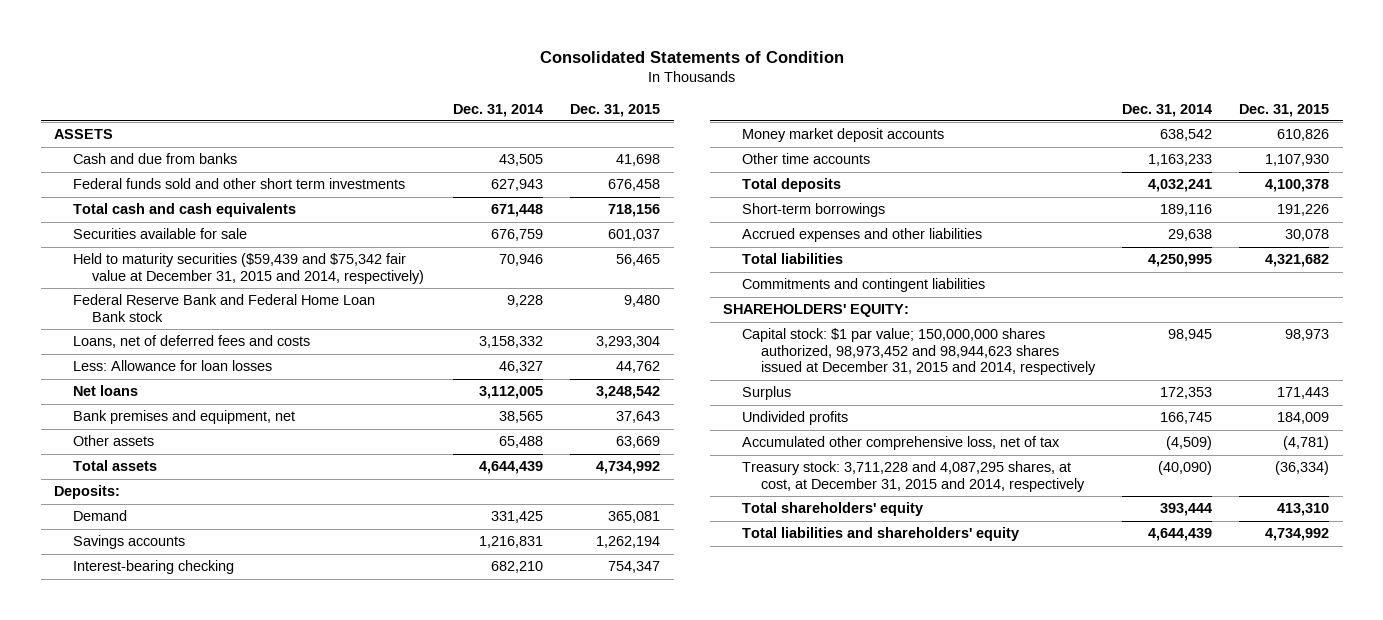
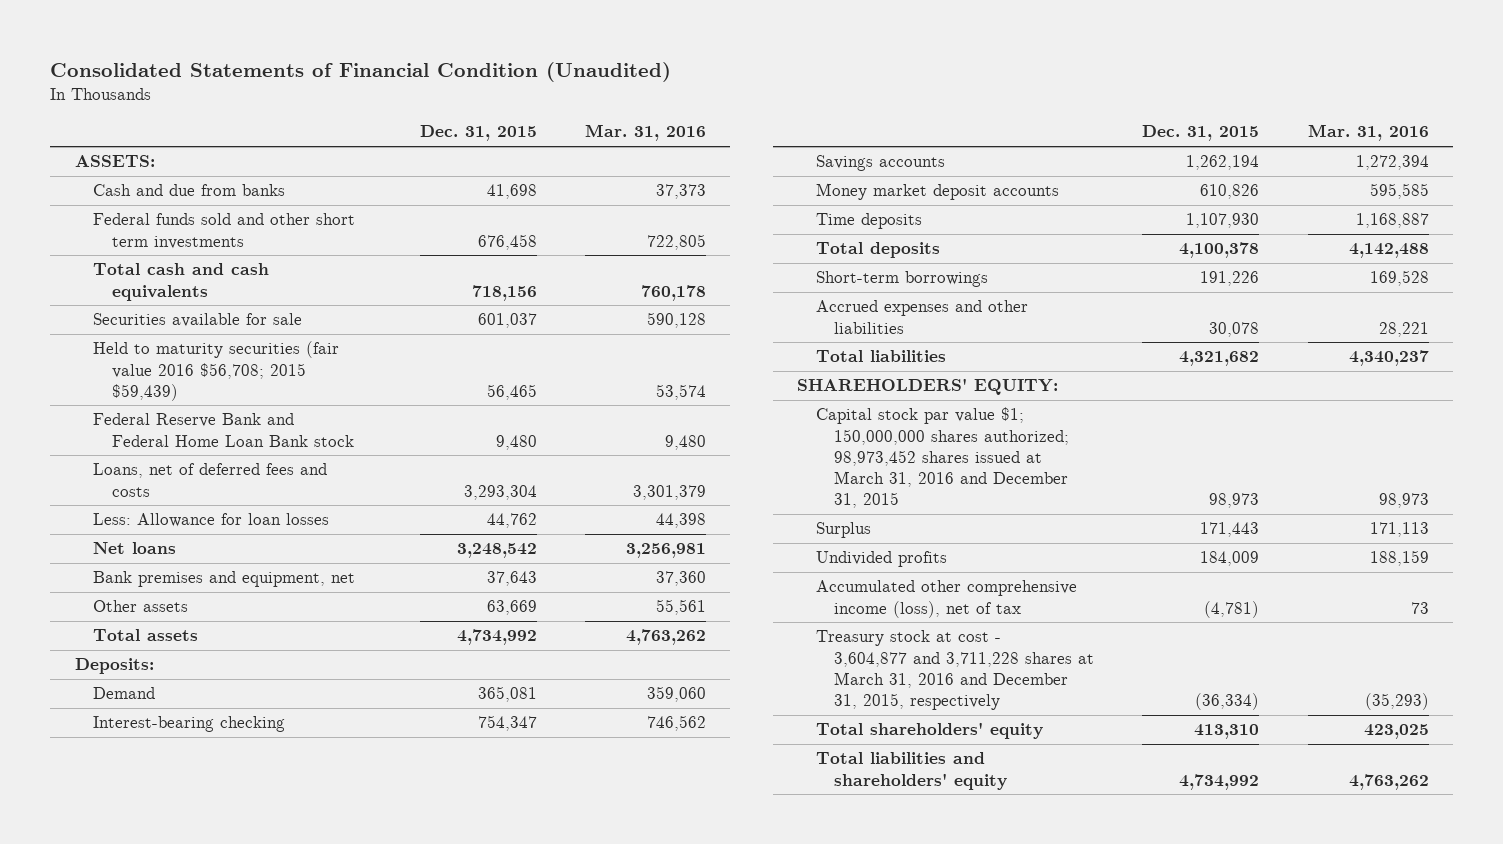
- Consolidated Statements of Condition
+ Consolidated Statements of Financial Condition (Unaudited)
- | Dec. 31, 2014 | Dec. 31, 2015
+ | Dec. 31, 2015 | Mar. 31, 2016
- ASSETS
+ ASSETS:
- Held to maturity securities ($59,439 and $75,342 fair value at December 31, 2015 and 2014, respectively) | 70,946 | 56,465
+ Held to maturity securities (fair value 2016 $56,708; 2015 $59,439) | 56,465 | 53,574
moved down: Savings accounts | 1,262,194 | 1,272,394
- Other time accounts | 1,163,233 | 1,107,930
+ Time deposits | 1,107,930 | 1,168,887
- Commitments and contingent liabilities
- Capital stock: $1 par value; 150,000,000 shares authorized, 98,973,452 and 98,944,623 shares issued at December 31, 2015 and 2014, respectively | 98,945 | 98,973
+ Capital stock par value $1; 150,000,000 shares authorized; 98,973,452 shares issued at March 31, 2016 and December 31, 2015 | 98,973 | 98,973
- Accumulated other comprehensive loss, net of tax | (4,509) | (4,781)
- Treasury stock: 3,711,228 and 4,087,295 shares, at cost, at December 31, 2015 and 2014, respectively | (40,090) | (36,334)
+ Accumulated other comprehensive income (loss), net of tax | (4,781) | 73
+ Treasury stock at cost - 3,604,877 and 3,711,228 shares at March 31, 2016 and December 31, 2015, respectively | (36,334) | (35,293)

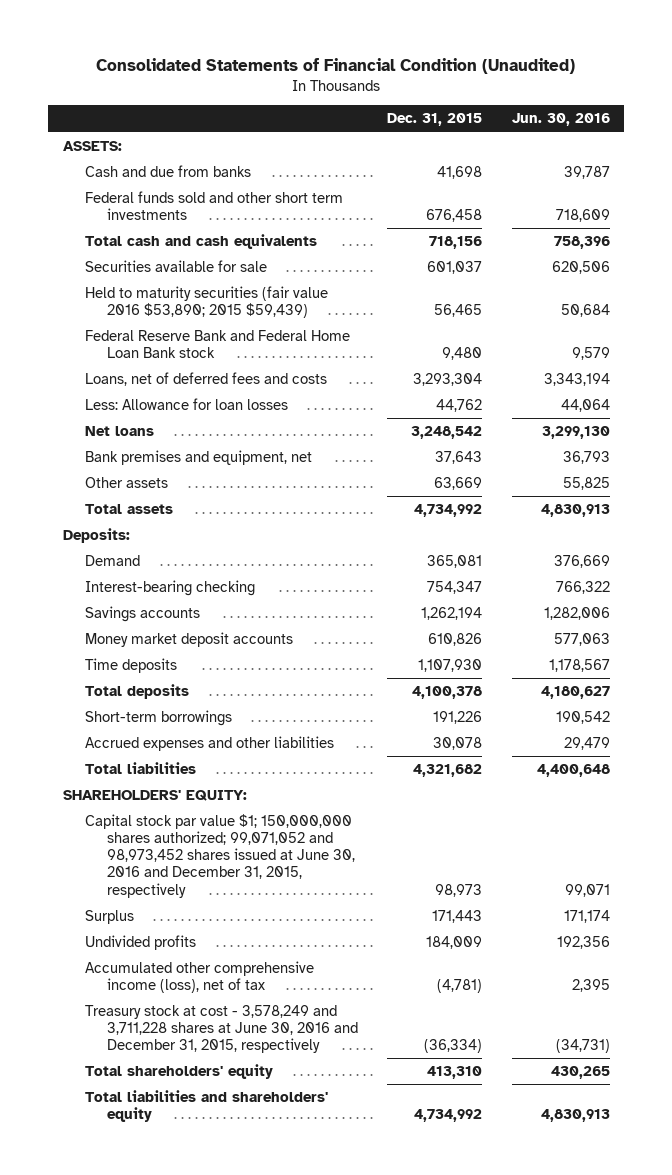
- | Dec. 31, 2015 | Mar. 31, 2016
+ | Dec. 31, 2015 | Jun. 30, 2016
- Held to maturity securities (fair value 2016 $56,708; 2015 $59,439) | 56,465 | 53,574
+ Held to maturity securities (fair value 2016 $53,890; 2015 $59,439) | 56,465 | 50,684
- Capital stock par value $1; 150,000,000 shares authorized; 98,973,452 shares issued at March 31, 2016 and December 31, 2015 | 98,973 | 98,973
+ Capital stock par value $1; 150,000,000 shares authorized; 99,071,052 and 98,973,452 shares issued at June 30, 2016 and December 31, 2015, respectively | 98,973 | 99,071
- Treasury stock at cost - 3,604,877 and 3,711,228 shares at March 31, 2016 and December 31, 2015, respectively | (36,334) | (35,293)
+ Treasury stock at cost - 3,578,249 and 3,711,228 shares at June 30, 2016 and December 31, 2015, respectively | (36,334) | (34,731)

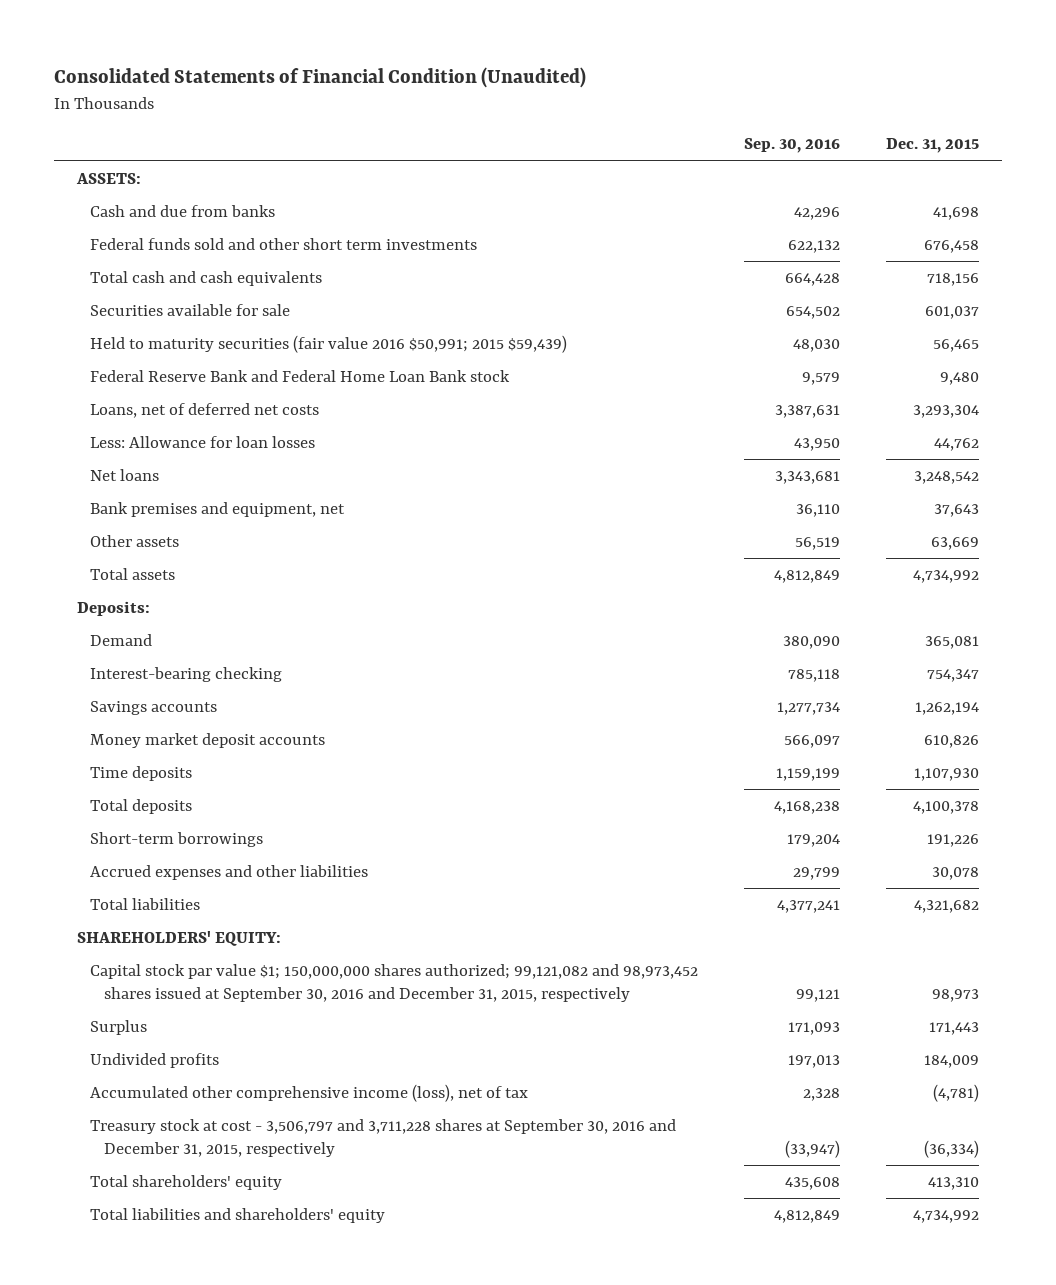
- | Dec. 31, 2015 | Jun. 30, 2016
+ | Sep. 30, 2016 | Dec. 31, 2015
- Held to maturity securities (fair value 2016 $53,890; 2015 $59,439) | 56,465 | 50,684
+ Held to maturity securities (fair value 2016 $50,991; 2015 $59,439) | 48,030 | 56,465
- Loans, net of deferred fees and costs | 3,293,304 | 3,343,194
+ Loans, net of deferred net costs | 3,387,631 | 3,293,304
- Capital stock par value $1; 150,000,000 shares authorized; 99,071,052 and 98,973,452 shares issued at June 30, 2016 and December 31, 2015, respectively | 98,973 | 99,071
+ Capital stock par value $1; 150,000,000 shares authorized; 99,121,082 and 98,973,452 shares issued at September 30, 2016 and December 31, 2015, respectively | 99,121 | 98,973
- Treasury stock at cost - 3,578,249 and 3,711,228 shares at June 30, 2016 and December 31, 2015, respectively | (36,334) | (34,731)
+ Treasury stock at cost - 3,506,797 and 3,711,228 shares at September 30, 2016 and December 31, 2015, respectively | (33,947) | (36,334)

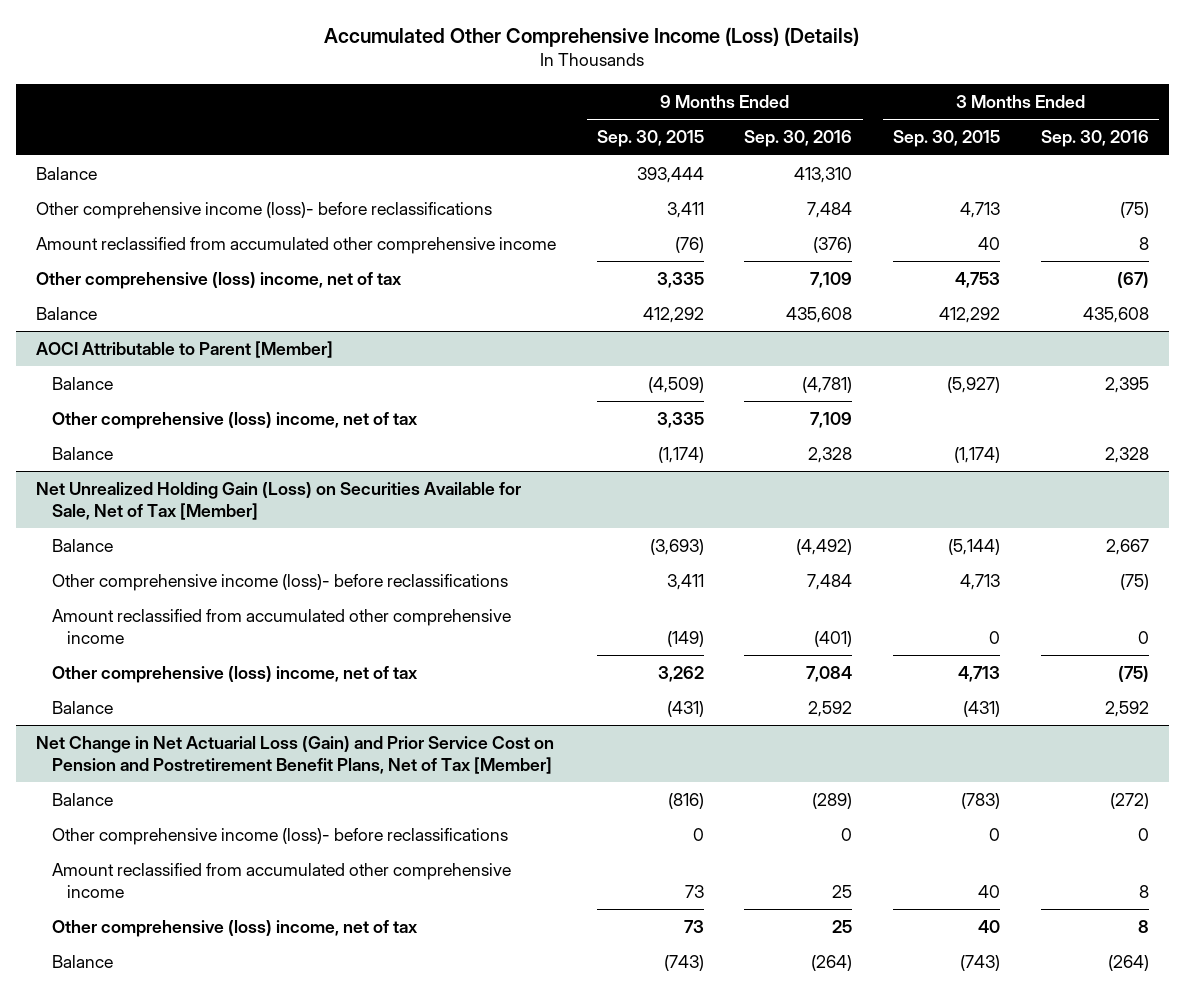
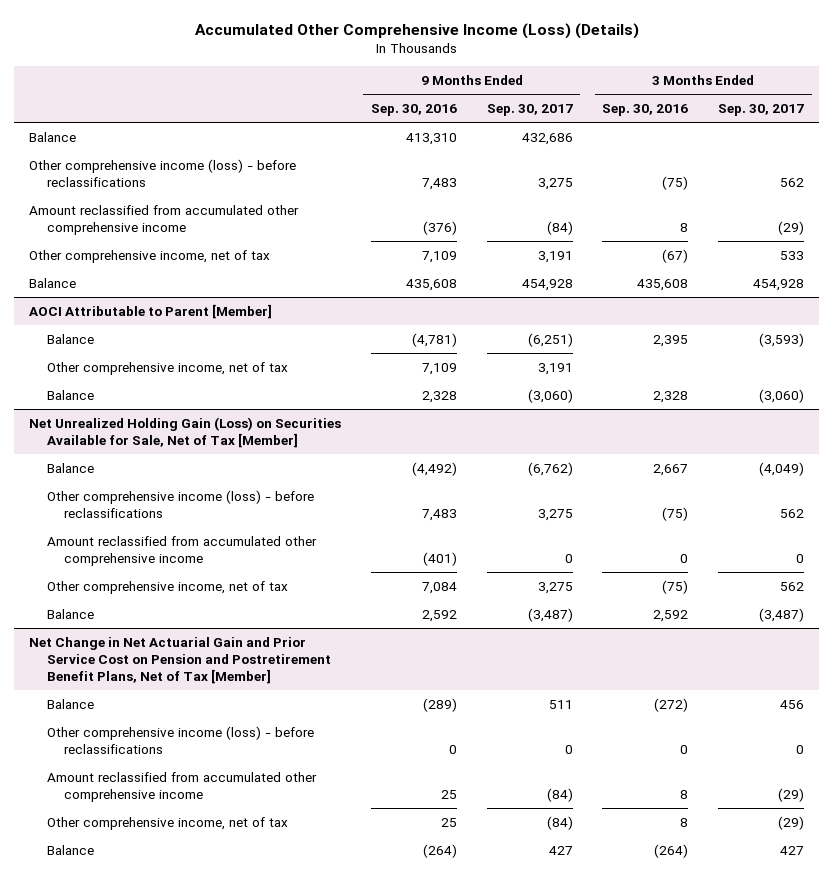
- | 9 Months Ended Sep. 30, 2015 | 9 Months Ended Sep. 30, 2016 | 3 Months Ended Sep. 30, 2015 | 3 Months Ended Sep. 30, 2016
+ | 9 Months Ended Sep. 30, 2016 | 9 Months Ended Sep. 30, 2017 | 3 Months Ended Sep. 30, 2016 | 3 Months Ended Sep. 30, 2017
- Other comprehensive income (loss)- before reclassifications | 3,411 | 7,484 | 4,713 | (75)
+ Other comprehensive income (loss) - before reclassifications | 7,483 | 3,275 | (75) | 562
- Other comprehensive (loss) income, net of tax | 3,335 | 7,109 | 4,753 | (67)
+ Other comprehensive income, net of tax | 7,109 | 3,191 | (67) | 533
@ AOCI Attributable to Parent [Member]
- Other comprehensive (loss) income, net of tax | 3,335 | 7,109 | |
+ Other comprehensive income, net of tax | 7,109 | 3,191 | |
@ Net Unrealized Holding Gain (Loss) on Securities Available for Sale, Net of Tax [Member]
- Other comprehensive income (loss)- before reclassifications | 3,411 | 7,484 | 4,713 | (75)
+ Other comprehensive income (loss) - before reclassifications | 7,483 | 3,275 | (75) | 562
- Other comprehensive (loss) income, net of tax | 3,262 | 7,084 | 4,713 | (75)
+ Other comprehensive income, net of tax | 7,084 | 3,275 | (75) | 562
- Net Change in Net Actuarial Loss (Gain) and Prior Service Cost on Pension and Postretirement Benefit Plans, Net of Tax [Member]
+ Net Change in Net Actuarial Gain and Prior Service Cost on Pension and Postretirement Benefit Plans, Net of Tax [Member]
- Other comprehensive income (loss)- before reclassifications | 0 | 0 | 0 | 0
+ Other comprehensive income (loss) - before reclassifications | 0 | 0 | 0 | 0
- Other comprehensive (loss) income, net of tax | 73 | 25 | 40 | 8
+ Other comprehensive income, net of tax | 25 | (84) | 8 | (29)

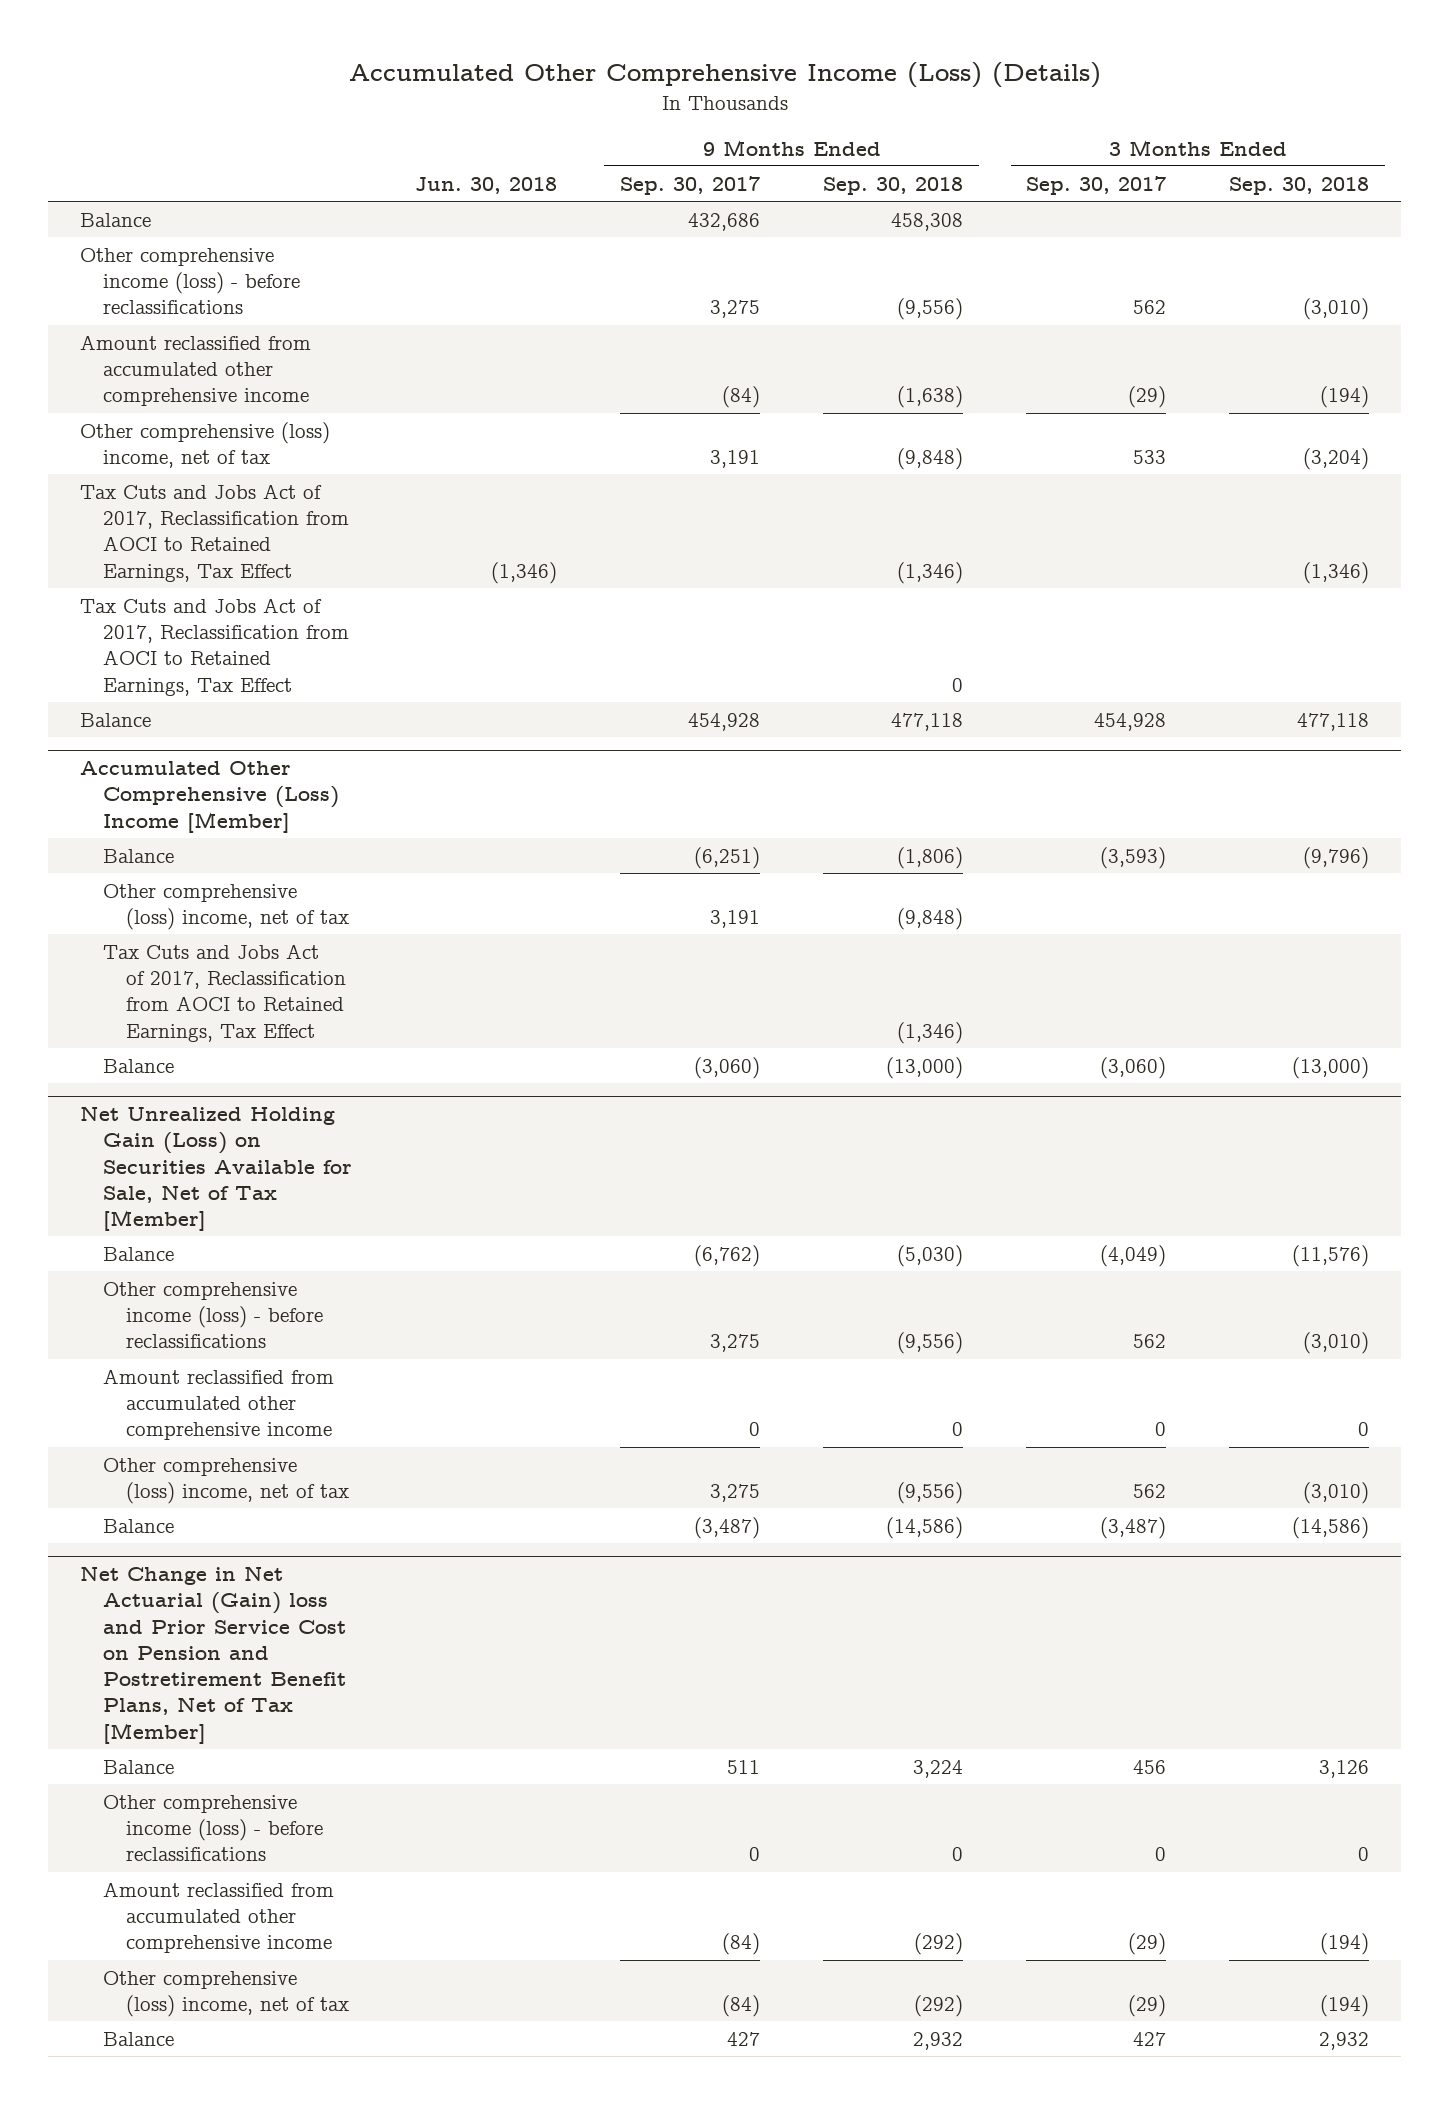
- | 9 Months Ended Sep. 30, 2016 | 9 Months Ended Sep. 30, 2017 | 3 Months Ended Sep. 30, 2016 | 3 Months Ended Sep. 30, 2017
+ | Jun. 30, 2018 | 9 Months Ended Sep. 30, 2017 | 9 Months Ended Sep. 30, 2018 | 3 Months Ended Sep. 30, 2017 | 3 Months Ended Sep. 30, 2018
- Other comprehensive income, net of tax | 7,109 | 3,191 | (67) | 533
+ Other comprehensive (loss) income, net of tax | | 3,191 | (9,848) | 533 | (3,204)
+ Tax Cuts and Jobs Act of 2017, Reclassification from AOCI to Retained Earnings, Tax Effect | (1,346) | | (1,346) | | (1,346)
+ Tax Cuts and Jobs Act of 2017, Reclassification from AOCI to Retained Earnings, Tax Effect | | | 0 | |
- AOCI Attributable to Parent [Member]
+ Accumulated Other Comprehensive (Loss) Income [Member]
- Other comprehensive income, net of tax | 7,109 | 3,191 | |
+ Other comprehensive (loss) income, net of tax | | 3,191 | (9,848) | |
+ Tax Cuts and Jobs Act of 2017, Reclassification from AOCI to Retained Earnings, Tax Effect | | | (1,346) | |
@ Net Unrealized Holding Gain (Loss) on Securities Available for Sale, Net of Tax [Member]
- Other comprehensive income, net of tax | 7,084 | 3,275 | (75) | 562
+ Other comprehensive (loss) income, net of tax | | 3,275 | (9,556) | 562 | (3,010)
- Net Change in Net Actuarial Gain and Prior Service Cost on Pension and Postretirement Benefit Plans, Net of Tax [Member]
+ Net Change in Net Actuarial (Gain) loss and Prior Service Cost on Pension and Postretirement Benefit Plans, Net of Tax [Member]
- Other comprehensive income, net of tax | 25 | (84) | 8 | (29)
+ Other comprehensive (loss) income, net of tax | | (84) | (292) | (29) | (194)

